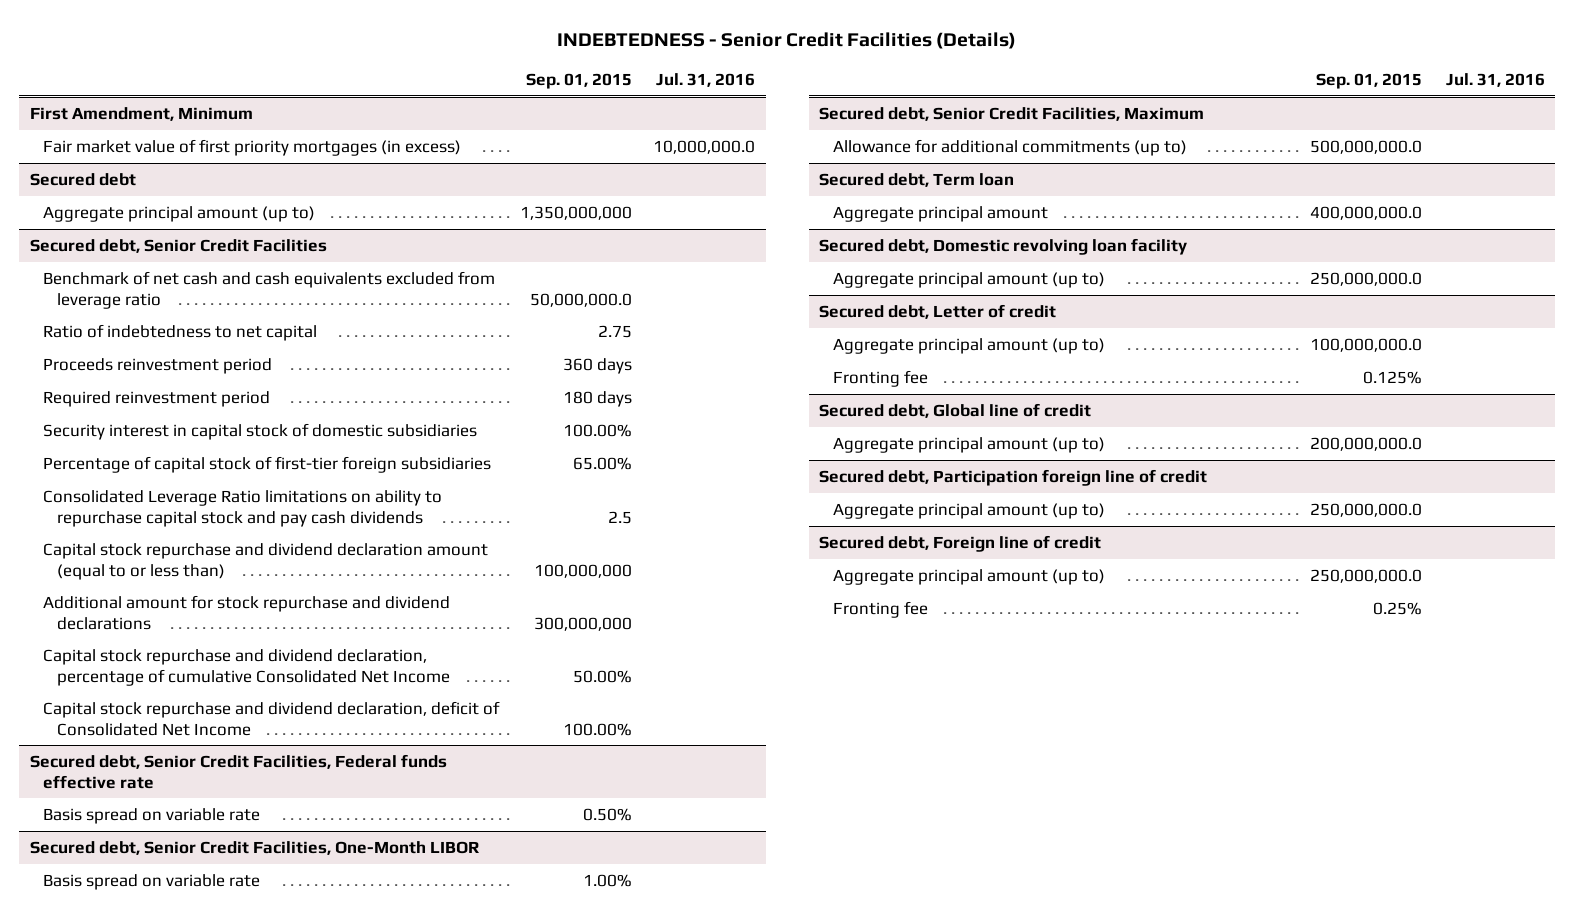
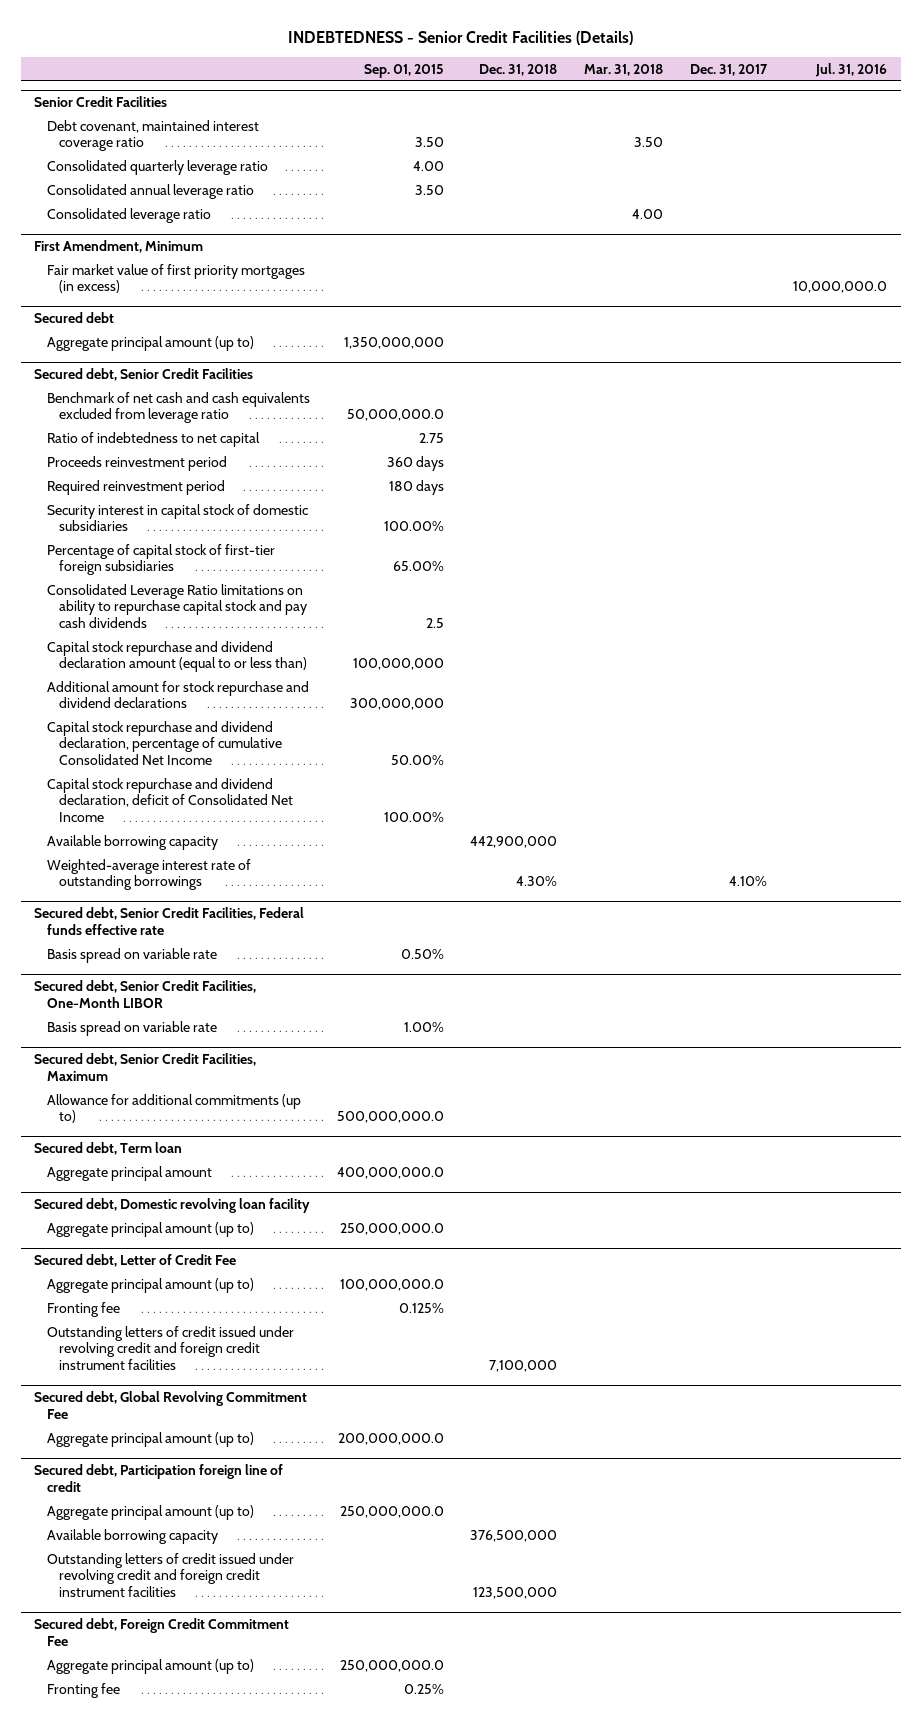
- | Sep. 01, 2015 | Jul. 31, 2016
+ | Sep. 01, 2015 | Dec. 31, 2018 | Mar. 31, 2018 | Dec. 31, 2017 | Jul. 31, 2016
+ Senior Credit Facilities
+ Debt covenant, maintained interest coverage ratio | 3.50 | | 3.50 | |
+ Consolidated quarterly leverage ratio | 4.00 | | | |
+ Consolidated annual leverage ratio | 3.50 | | | |
+ Consolidated leverage ratio | | | 4.00 | |
@ Secured debt, Senior Credit Facilities
+ Available borrowing capacity | | 442,900,000 | | |
+ Weighted-average interest rate of outstanding borrowings | | 4.30% | | 4.10% |
- Secured debt, Letter of credit
+ Secured debt, Letter of Credit Fee
- Secured debt, Global line of credit
+ Outstanding letters of credit issued under revolving credit and foreign credit instrument facilities | | 7,100,000 | | |
+ Secured debt, Global Revolving Commitment Fee
- Secured debt, Foreign line of credit
@ Secured debt, Participation foreign line of credit
+ Available borrowing capacity | | 376,500,000 | | |
+ Outstanding letters of credit issued under revolving credit and foreign credit instrument facilities | | 123,500,000 | | |
+ Secured debt, Foreign Credit Commitment Fee

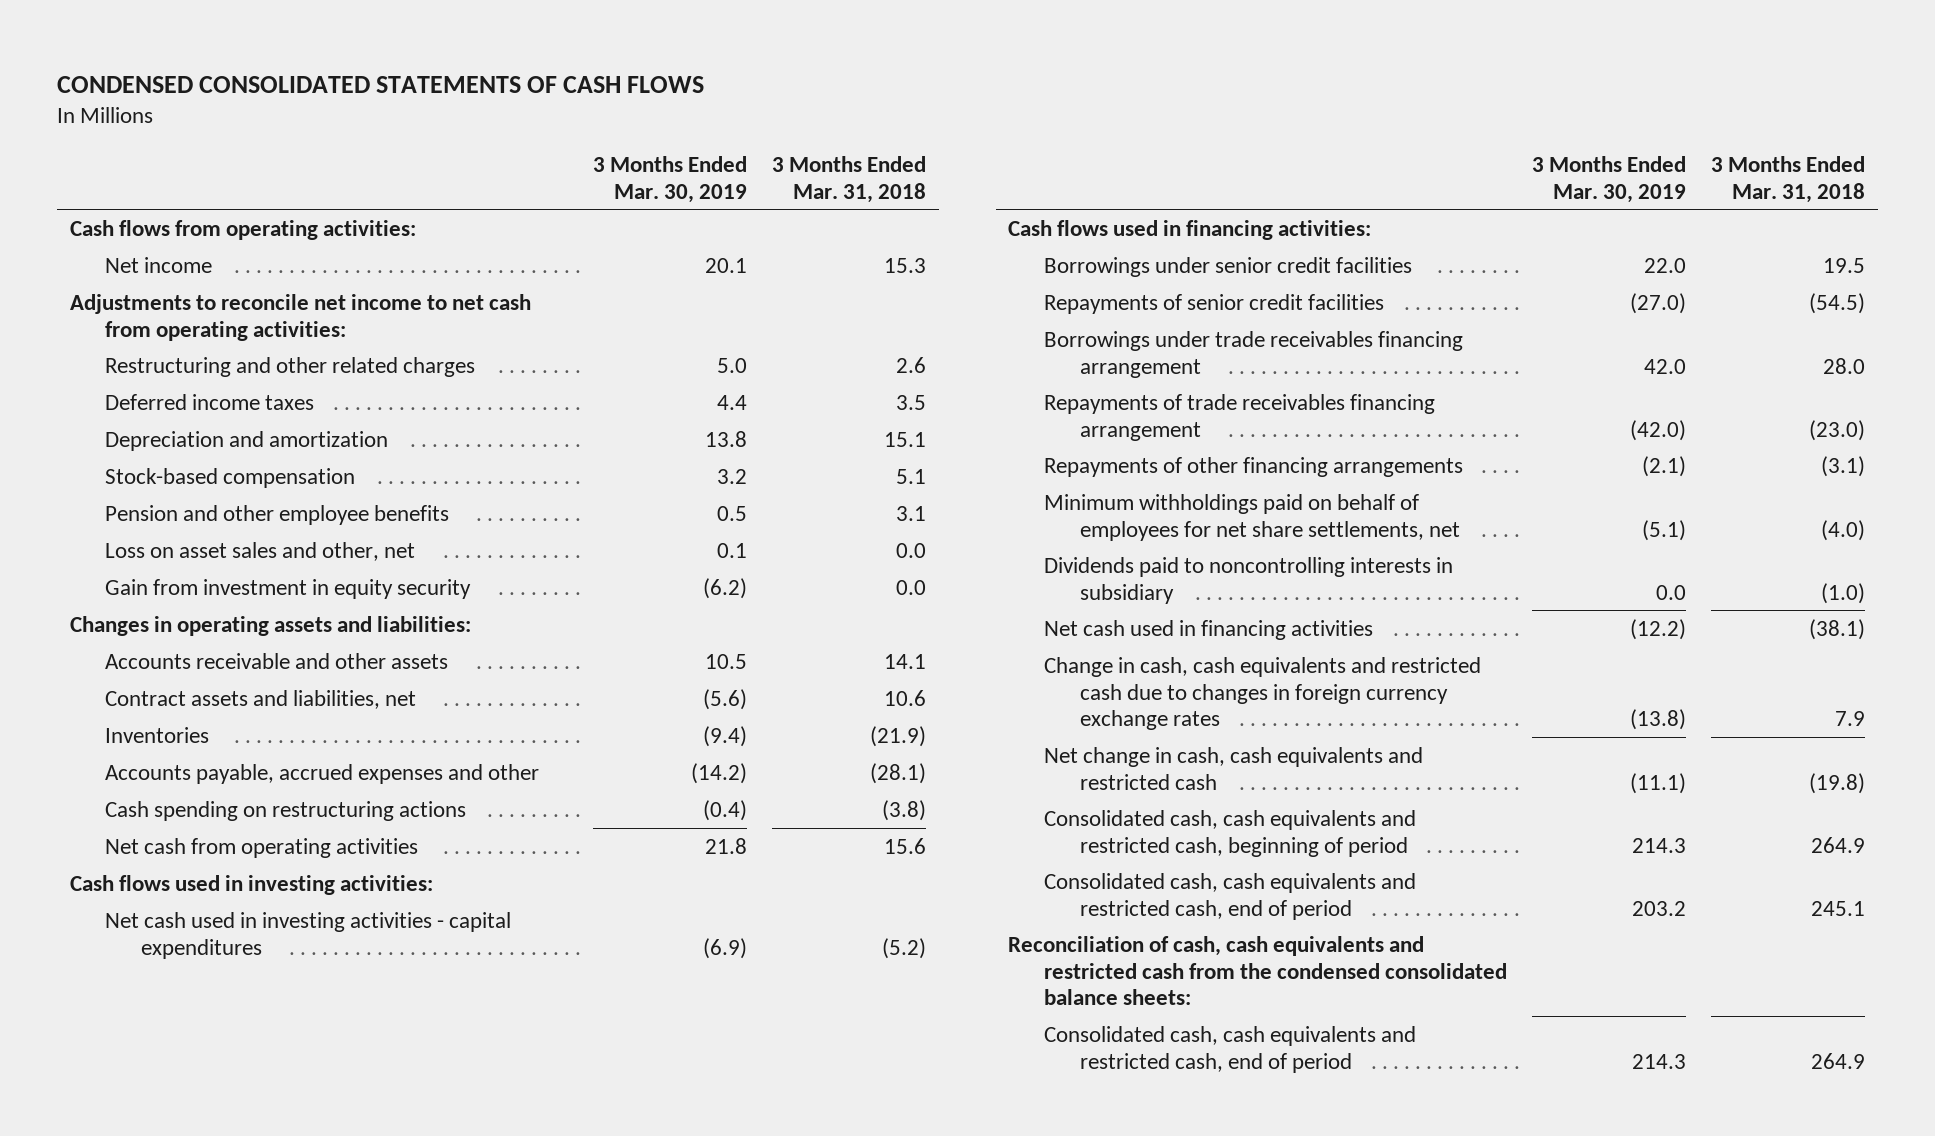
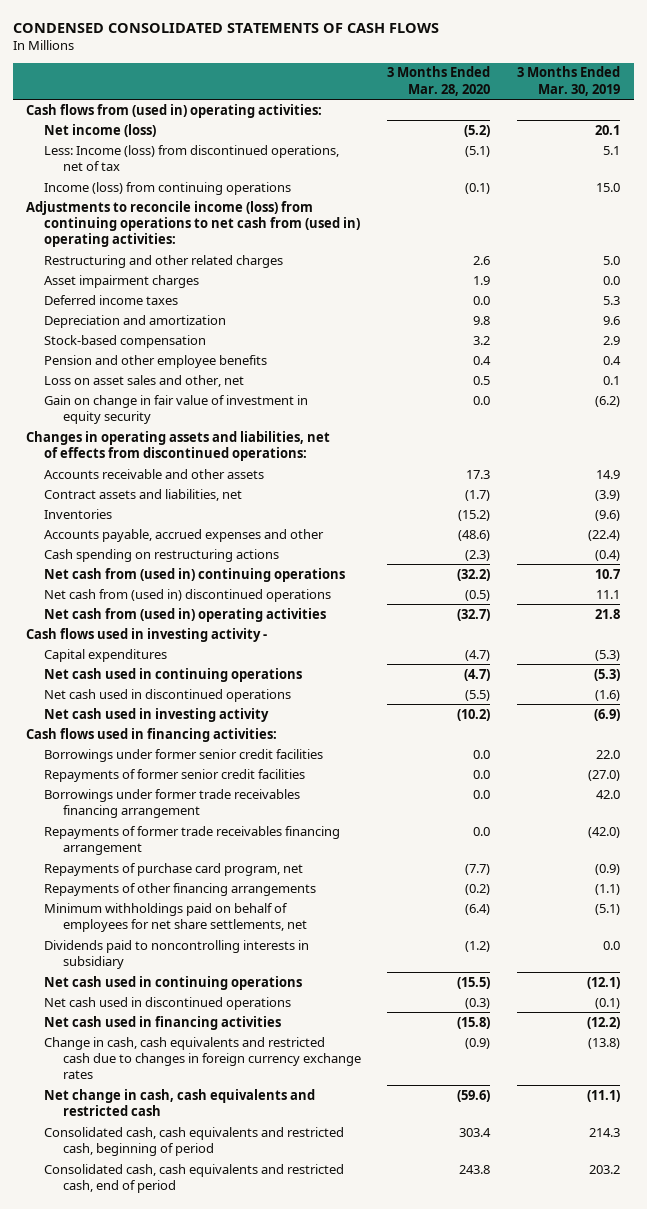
- | 3 Months Ended Mar. 30, 2019 | 3 Months Ended Mar. 31, 2018
+ | 3 Months Ended Mar. 28, 2020 | 3 Months Ended Mar. 30, 2019
- Cash flows from operating activities:
- Net income | 20.1 | 15.3
- Adjustments to reconcile net income to net cash from operating activities:
+ Cash flows from (used in) operating activities:
+ Net income (loss) | (5.2) | 20.1
+ Less: Income (loss) from discontinued operations, net of tax | (5.1) | 5.1
+ Income (loss) from continuing operations | (0.1) | 15.0
+ Adjustments to reconcile income (loss) from continuing operations to net cash from (used in) operating activities:
- Deferred income taxes | 4.4 | 3.5
- Depreciation and amortization | 13.8 | 15.1
- Stock-based compensation | 3.2 | 5.1
- Pension and other employee benefits | 0.5 | 3.1
+ Asset impairment charges | 1.9 | 0.0
+ Deferred income taxes | 0.0 | 5.3
+ Depreciation and amortization | 9.8 | 9.6
+ Stock-based compensation | 3.2 | 2.9
+ Pension and other employee benefits | 0.4 | 0.4
- Gain from investment in equity security | (6.2) | 0.0
- Changes in operating assets and liabilities:
- Accounts receivable and other assets | 10.5 | 14.1
- Contract assets and liabilities, net | (5.6) | 10.6
- Inventories | (9.4) | (21.9)
- Accounts payable, accrued expenses and other | (14.2) | (28.1)
+ Gain on change in fair value of investment in equity security | 0.0 | (6.2)
+ Changes in operating assets and liabilities, net of effects from discontinued operations:
+ Accounts receivable and other assets | 17.3 | 14.9
+ Contract assets and liabilities, net | (1.7) | (3.9)
+ Inventories | (15.2) | (9.6)
+ Accounts payable, accrued expenses and other | (48.6) | (22.4)
- Net cash from operating activities | 21.8 | 15.6
- Cash flows used in investing activities:
- Net cash used in investing activities - capital expenditures | (6.9) | (5.2)
+ Net cash from (used in) continuing operations | (32.2) | 10.7
+ Net cash from (used in) discontinued operations | (0.5) | 11.1
+ Net cash from (used in) operating activities | (32.7) | 21.8
+ Cash flows used in investing activity -
+ Capital expenditures | (4.7) | (5.3)
+ Net cash used in continuing operations | (4.7) | (5.3)
+ Net cash used in discontinued operations | (5.5) | (1.6)
+ Net cash used in investing activity | (10.2) | (6.9)
- Borrowings under senior credit facilities | 22.0 | 19.5
- Repayments of senior credit facilities | (27.0) | (54.5)
- Borrowings under trade receivables financing arrangement | 42.0 | 28.0
- Repayments of trade receivables financing arrangement | (42.0) | (23.0)
- Repayments of other financing arrangements | (2.1) | (3.1)
+ Borrowings under former senior credit facilities | 0.0 | 22.0
+ Repayments of former senior credit facilities | 0.0 | (27.0)
+ Borrowings under former trade receivables financing arrangement | 0.0 | 42.0
+ Repayments of former trade receivables financing arrangement | 0.0 | (42.0)
+ Repayments of purchase card program, net | (7.7) | (0.9)
+ Repayments of other financing arrangements | (0.2) | (1.1)
+ Net cash used in continuing operations | (15.5) | (12.1)
+ Net cash used in discontinued operations | (0.3) | (0.1)
- Reconciliation of cash, cash equivalents and restricted cash from the condensed consolidated balance sheets:
- Consolidated cash, cash equivalents and restricted cash, end of period | 214.3 | 264.9

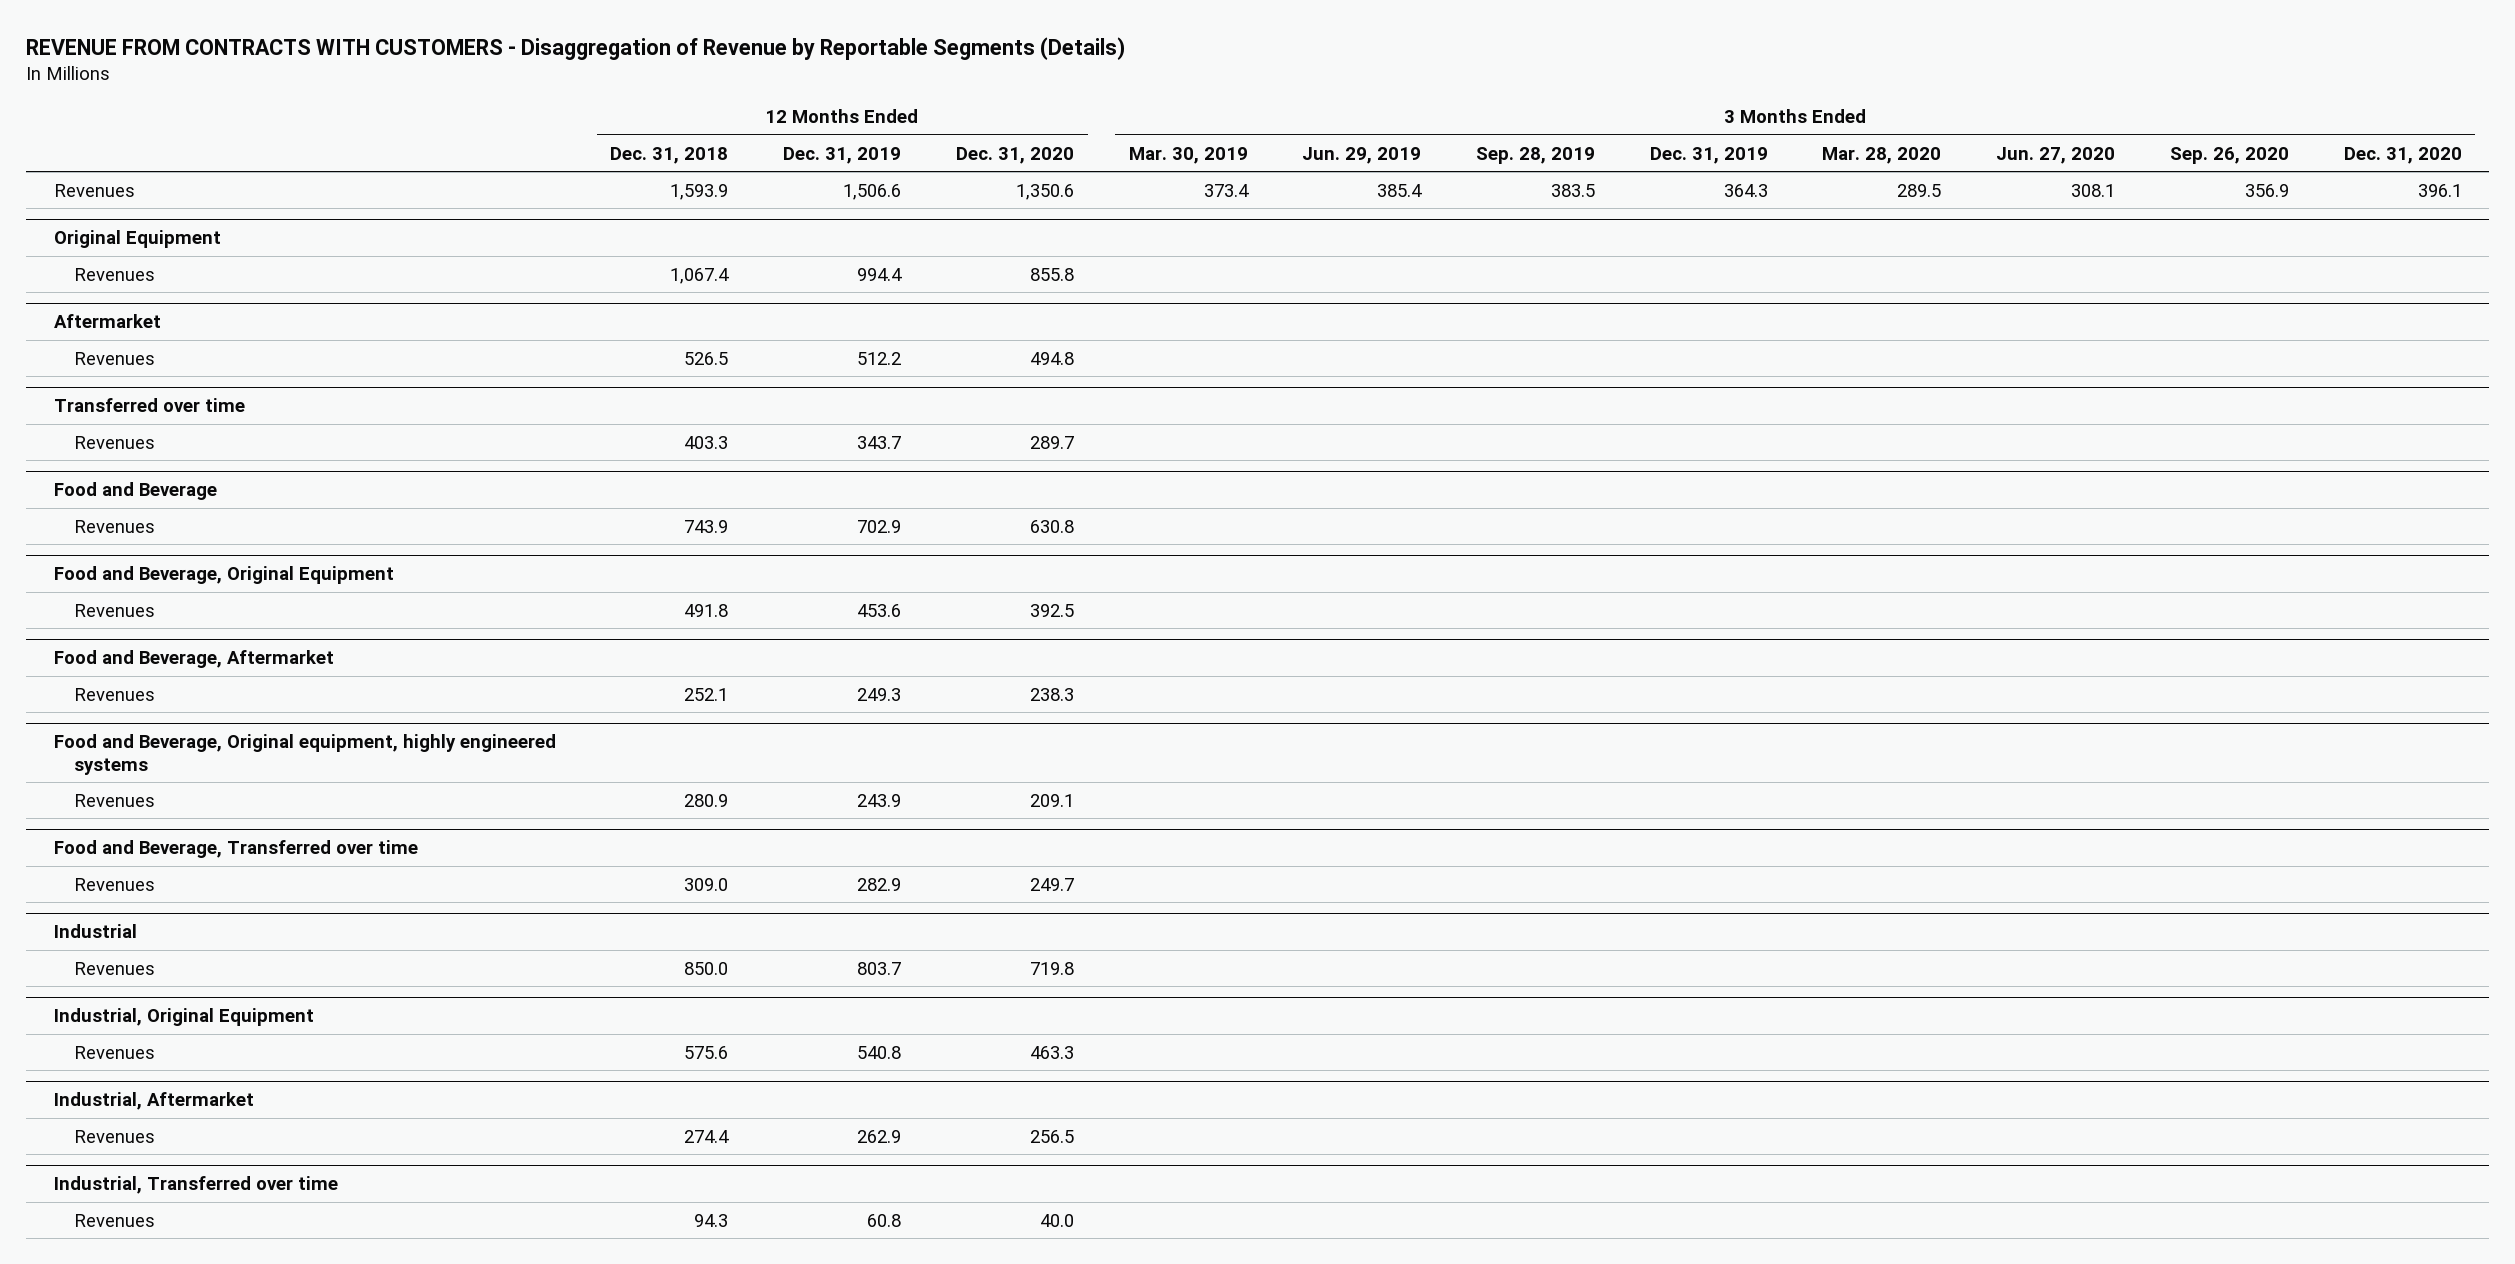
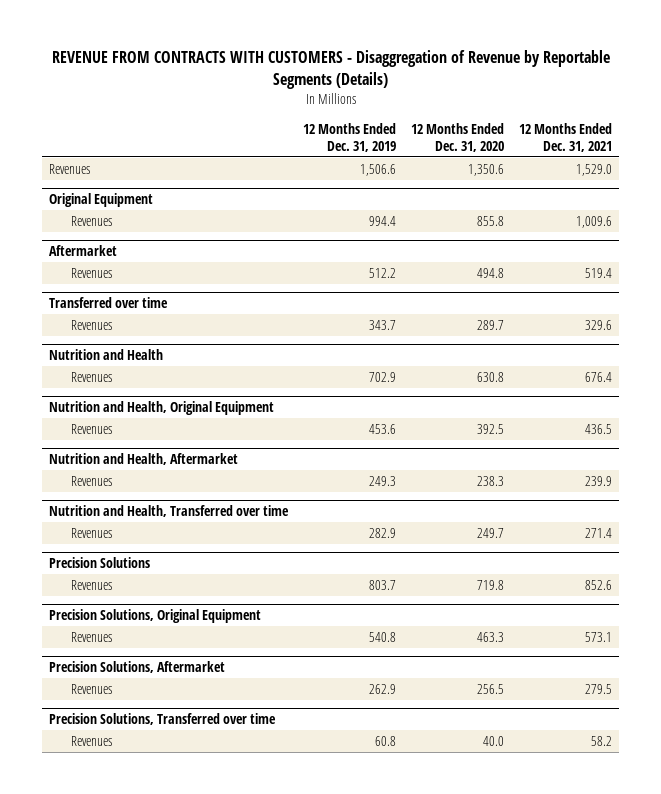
- | 12 Months Ended Dec. 31, 2018 | 12 Months Ended Dec. 31, 2019 | 12 Months Ended Dec. 31, 2020 | 3 Months Ended Mar. 30, 2019 | 3 Months Ended Jun. 29, 2019 | 3 Months Ended Sep. 28, 2019 | 3 Months Ended Dec. 31, 2019 | 3 Months Ended Mar. 28, 2020 | 3 Months Ended Jun. 27, 2020 | 3 Months Ended Sep. 26, 2020 | 3 Months Ended Dec. 31, 2020
+ | 12 Months Ended Dec. 31, 2019 | 12 Months Ended Dec. 31, 2020 | 12 Months Ended Dec. 31, 2021
- Food and Beverage
+ Nutrition and Health
- Food and Beverage, Original Equipment
+ Nutrition and Health, Original Equipment
- Food and Beverage, Aftermarket
+ Nutrition and Health, Aftermarket
- Food and Beverage, Original equipment, highly engineered systems
- Revenues | 280.9 | 243.9 | 209.1 | | | | | | | |
- Food and Beverage, Transferred over time
+ Nutrition and Health, Transferred over time
- Industrial
+ Precision Solutions
- Industrial, Original Equipment
+ Precision Solutions, Original Equipment
- Industrial, Aftermarket
+ Precision Solutions, Aftermarket
- Industrial, Transferred over time
+ Precision Solutions, Transferred over time

